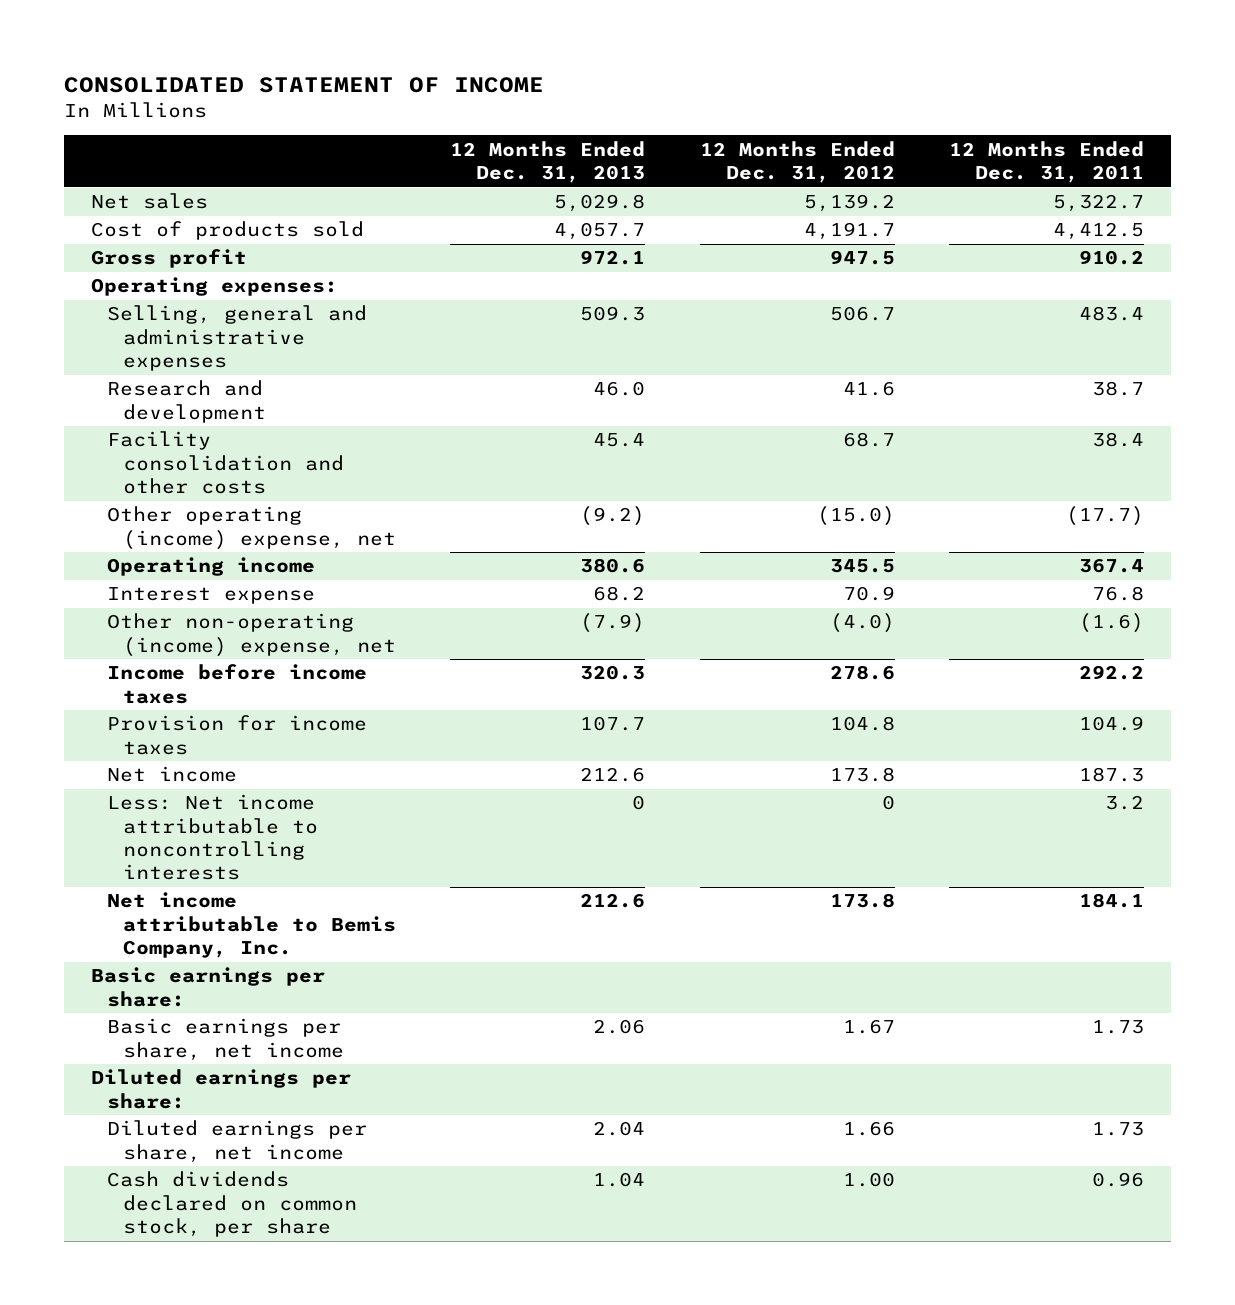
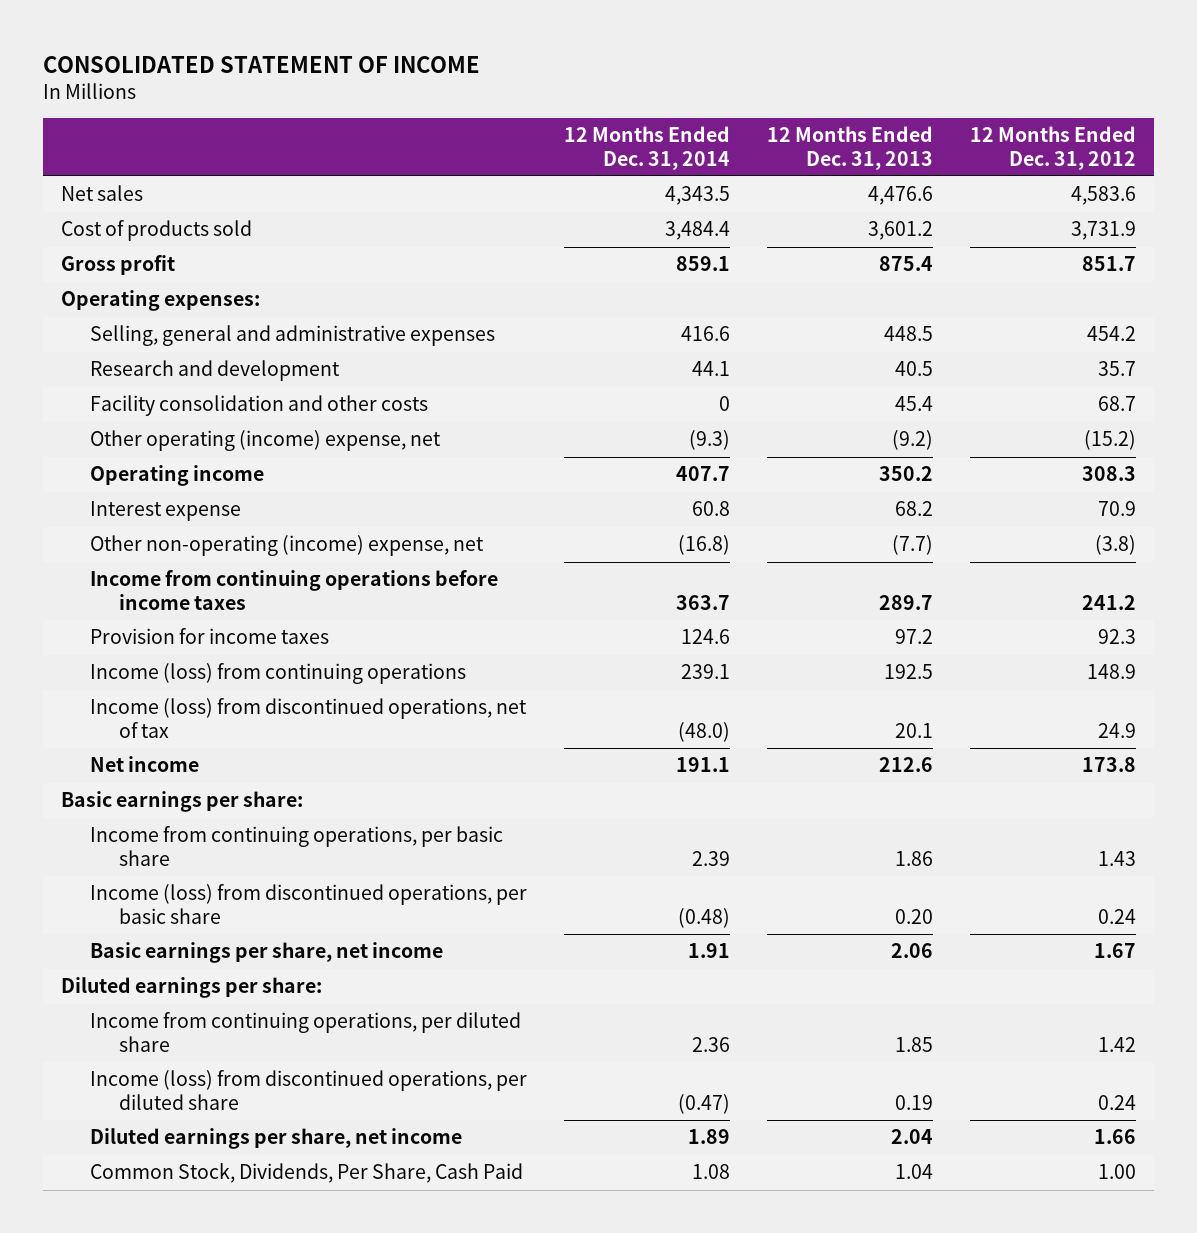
- | 12 Months Ended Dec. 31, 2013 | 12 Months Ended Dec. 31, 2012 | 12 Months Ended Dec. 31, 2011
+ | 12 Months Ended Dec. 31, 2014 | 12 Months Ended Dec. 31, 2013 | 12 Months Ended Dec. 31, 2012
- Net sales | 5,029.8 | 5,139.2 | 5,322.7
- Cost of products sold | 4,057.7 | 4,191.7 | 4,412.5
- Gross profit | 972.1 | 947.5 | 910.2
+ Net sales | 4,343.5 | 4,476.6 | 4,583.6
+ Cost of products sold | 3,484.4 | 3,601.2 | 3,731.9
+ Gross profit | 859.1 | 875.4 | 851.7
- Selling, general and administrative expenses | 509.3 | 506.7 | 483.4
- Research and development | 46.0 | 41.6 | 38.7
+ Selling, general and administrative expenses | 416.6 | 448.5 | 454.2
+ Research and development | 44.1 | 40.5 | 35.7
- Other operating (income) expense, net | (9.2) | (15.0) | (17.7)
- Operating income | 380.6 | 345.5 | 367.4
+ Other operating (income) expense, net | (9.3) | (9.2) | (15.2)
+ Operating income | 407.7 | 350.2 | 308.3
- Other non-operating (income) expense, net | (7.9) | (4.0) | (1.6)
- Income before income taxes | 320.3 | 278.6 | 292.2
- Provision for income taxes | 107.7 | 104.8 | 104.9
+ Other non-operating (income) expense, net | (16.8) | (7.7) | (3.8)
+ Income from continuing operations before income taxes | 363.7 | 289.7 | 241.2
+ Provision for income taxes | 124.6 | 97.2 | 92.3
+ Income (loss) from continuing operations | 239.1 | 192.5 | 148.9
+ Income (loss) from discontinued operations, net of tax | (48.0) | 20.1 | 24.9
- Less: Net income attributable to noncontrolling interests | 0 | 0 | 3.2
- Net income attributable to Bemis Company, Inc. | 212.6 | 173.8 | 184.1
+ Income from continuing operations, per basic share | 2.39 | 1.86 | 1.43
+ Income (loss) from discontinued operations, per basic share | (0.48) | 0.20 | 0.24
+ Income from continuing operations, per diluted share | 2.36 | 1.85 | 1.42
+ Income (loss) from discontinued operations, per diluted share | (0.47) | 0.19 | 0.24
- Cash dividends declared on common stock, per share | 1.04 | 1.00 | 0.96
+ Common Stock, Dividends, Per Share, Cash Paid | 1.08 | 1.04 | 1.00

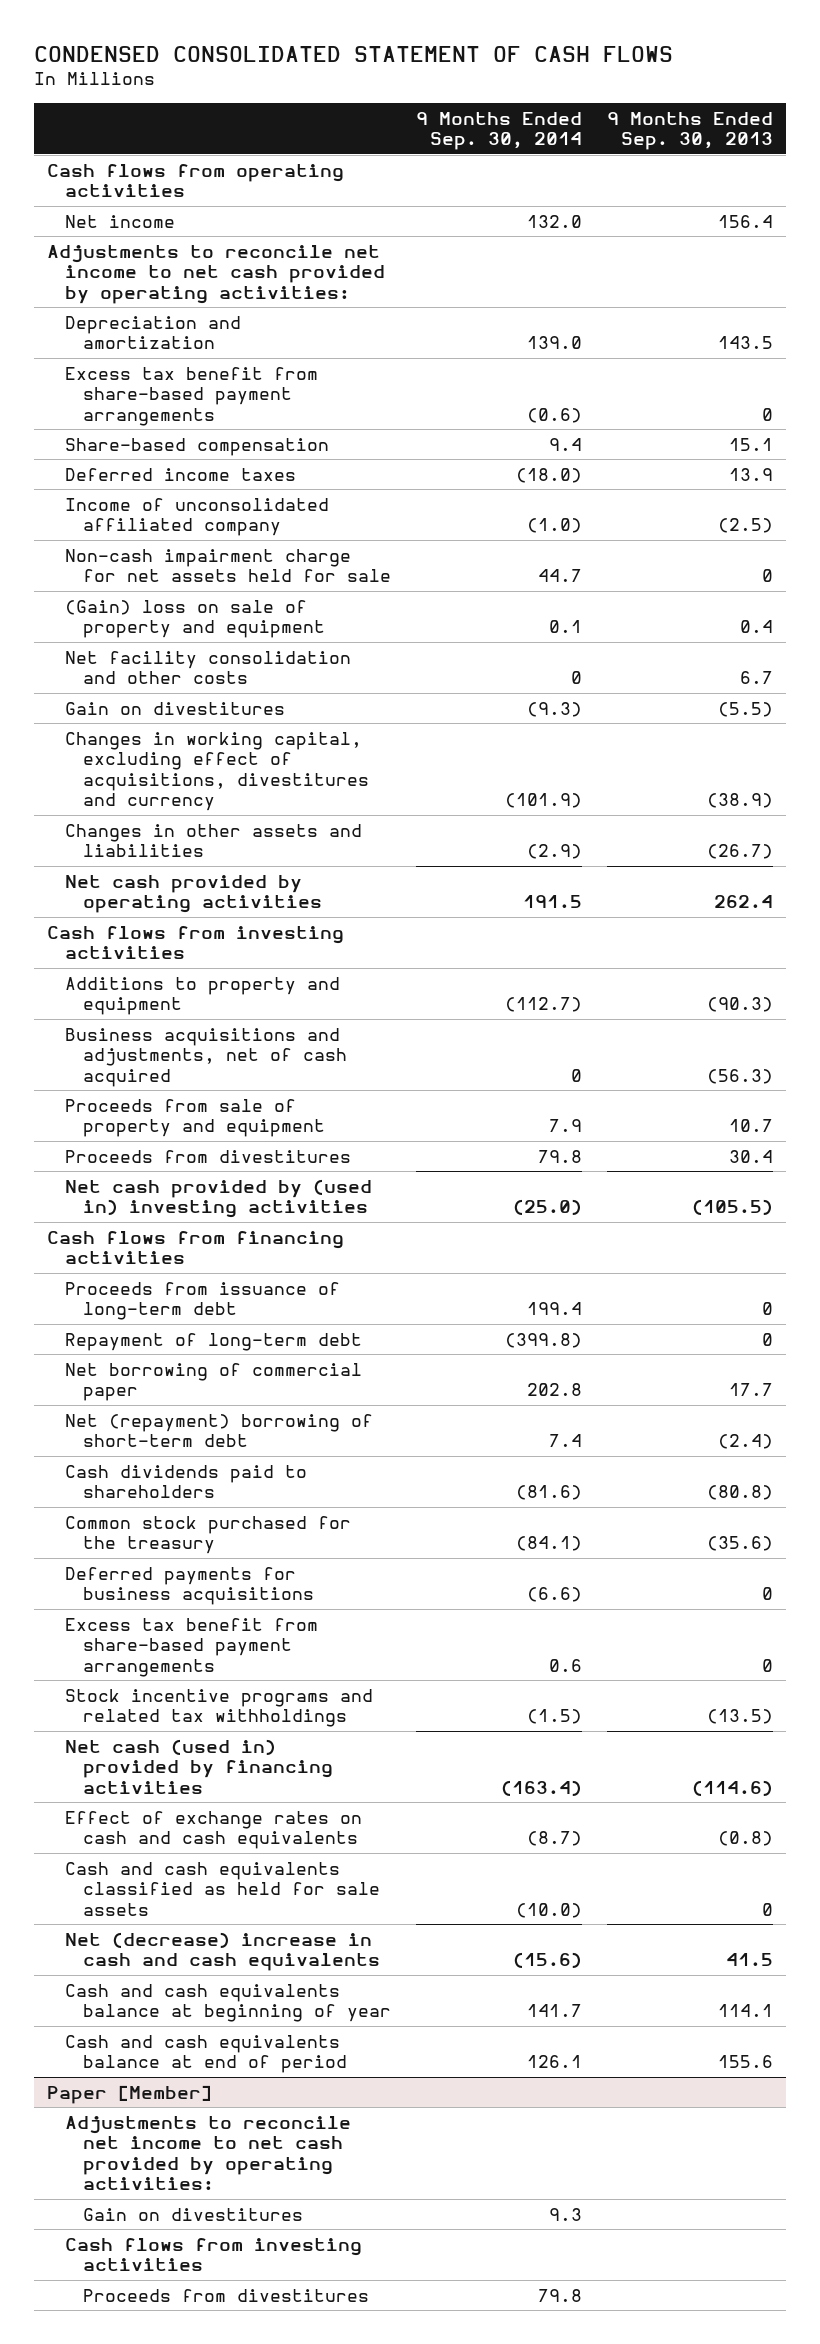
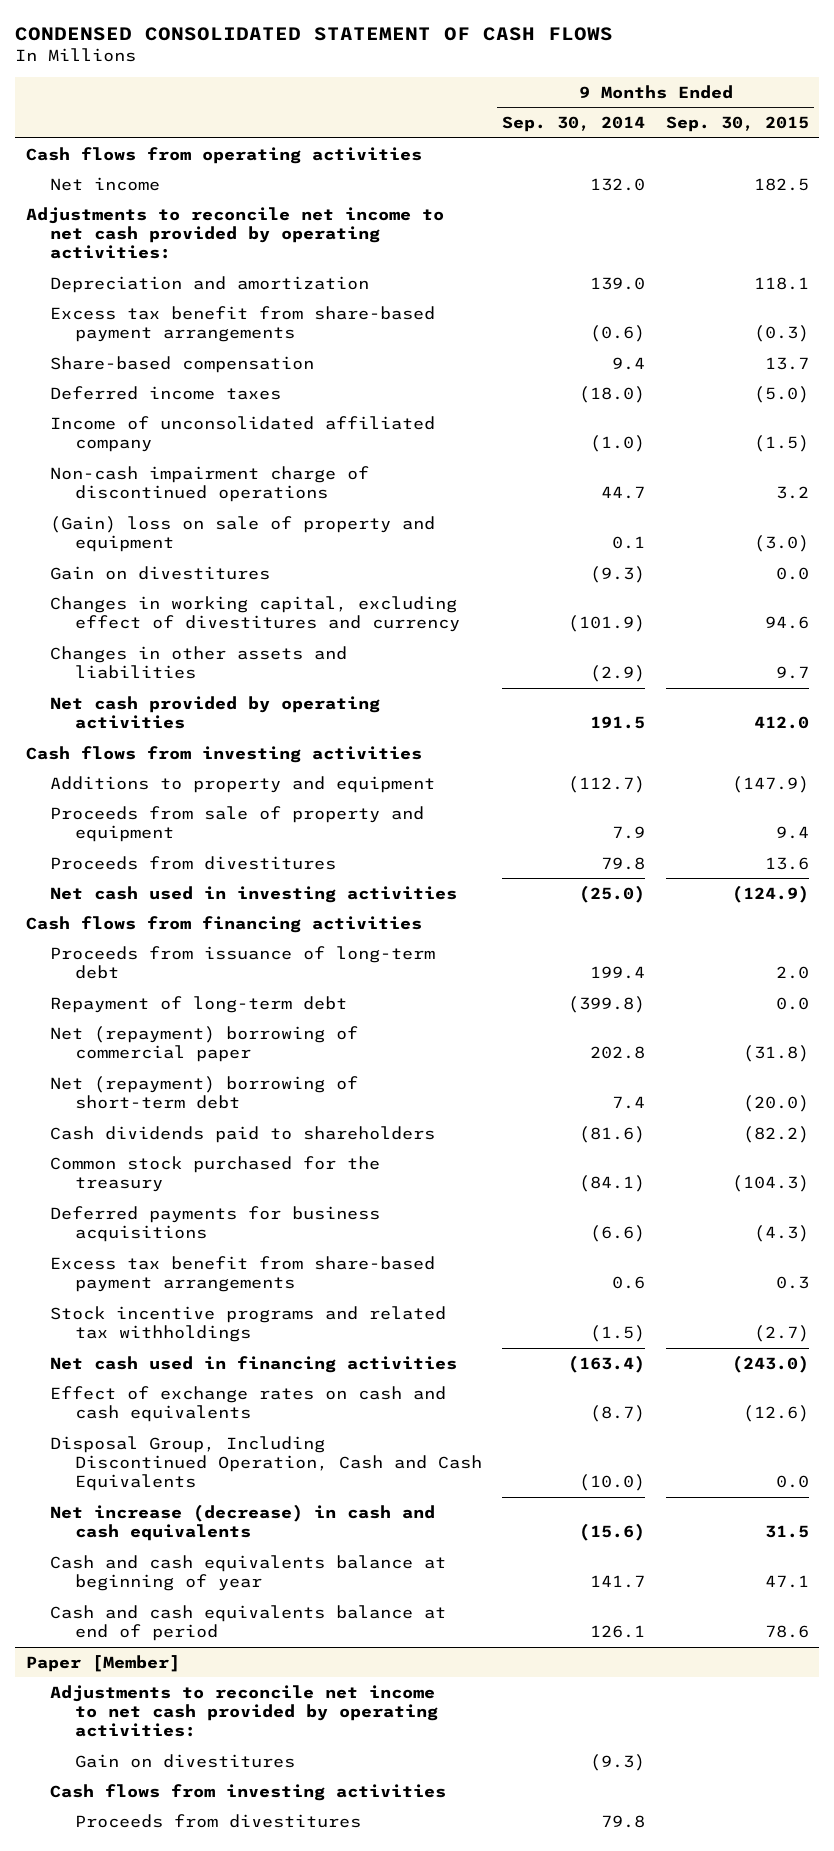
- | 9 Months Ended Sep. 30, 2014 | 9 Months Ended Sep. 30, 2013
+ | 9 Months Ended Sep. 30, 2014 | 9 Months Ended Sep. 30, 2015
- Non-cash impairment charge for net assets held for sale | 44.7 | 0
+ Non-cash impairment charge of discontinued operations | 44.7 | 3.2
- Net facility consolidation and other costs | 0 | 6.7
- Changes in working capital, excluding effect of acquisitions, divestitures and currency | (101.9) | (38.9)
+ Changes in working capital, excluding effect of divestitures and currency | (101.9) | 94.6
- Business acquisitions and adjustments, net of cash acquired | 0 | (56.3)
- Net cash provided by (used in) investing activities | (25.0) | (105.5)
+ Net cash used in investing activities | (25.0) | (124.9)
- Net borrowing of commercial paper | 202.8 | 17.7
+ Net (repayment) borrowing of commercial paper | 202.8 | (31.8)
- Net cash (used in) provided by financing activities | (163.4) | (114.6)
+ Net cash used in financing activities | (163.4) | (243.0)
- Cash and cash equivalents classified as held for sale assets | (10.0) | 0
- Net (decrease) increase in cash and cash equivalents | (15.6) | 41.5
+ Disposal Group, Including Discontinued Operation, Cash and Cash Equivalents | (10.0) | 0.0
+ Net increase (decrease) in cash and cash equivalents | (15.6) | 31.5
@ Paper [Member]
- Gain on divestitures | 9.3 |
+ Gain on divestitures | (9.3) |

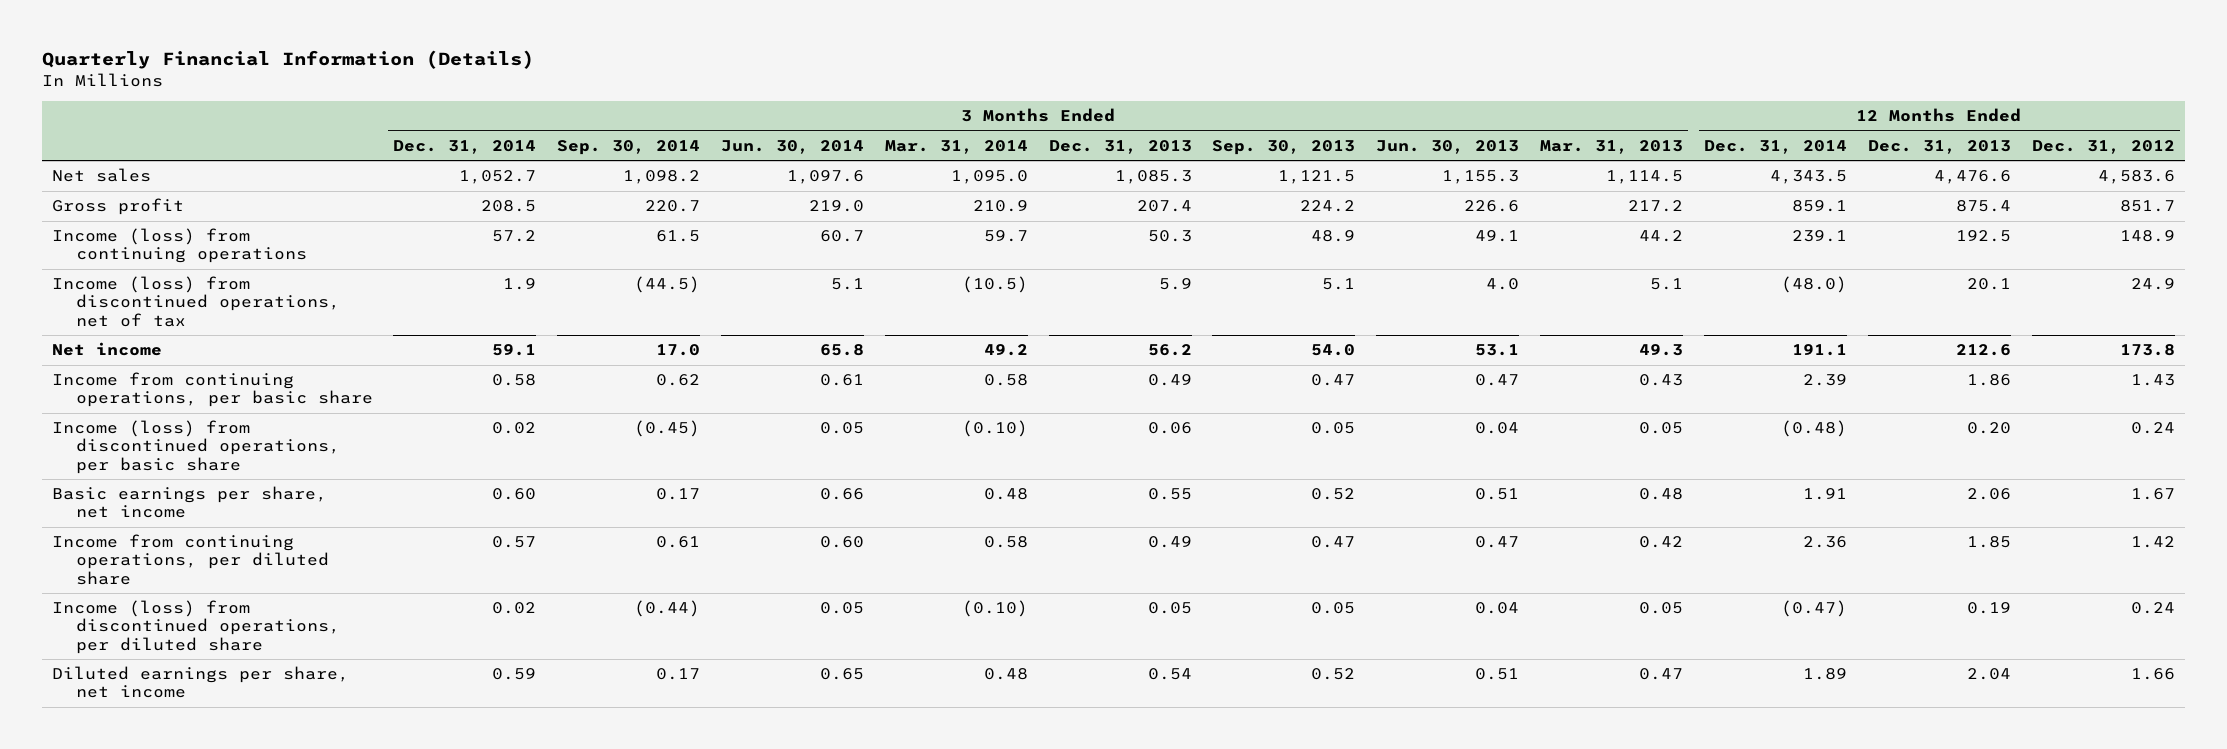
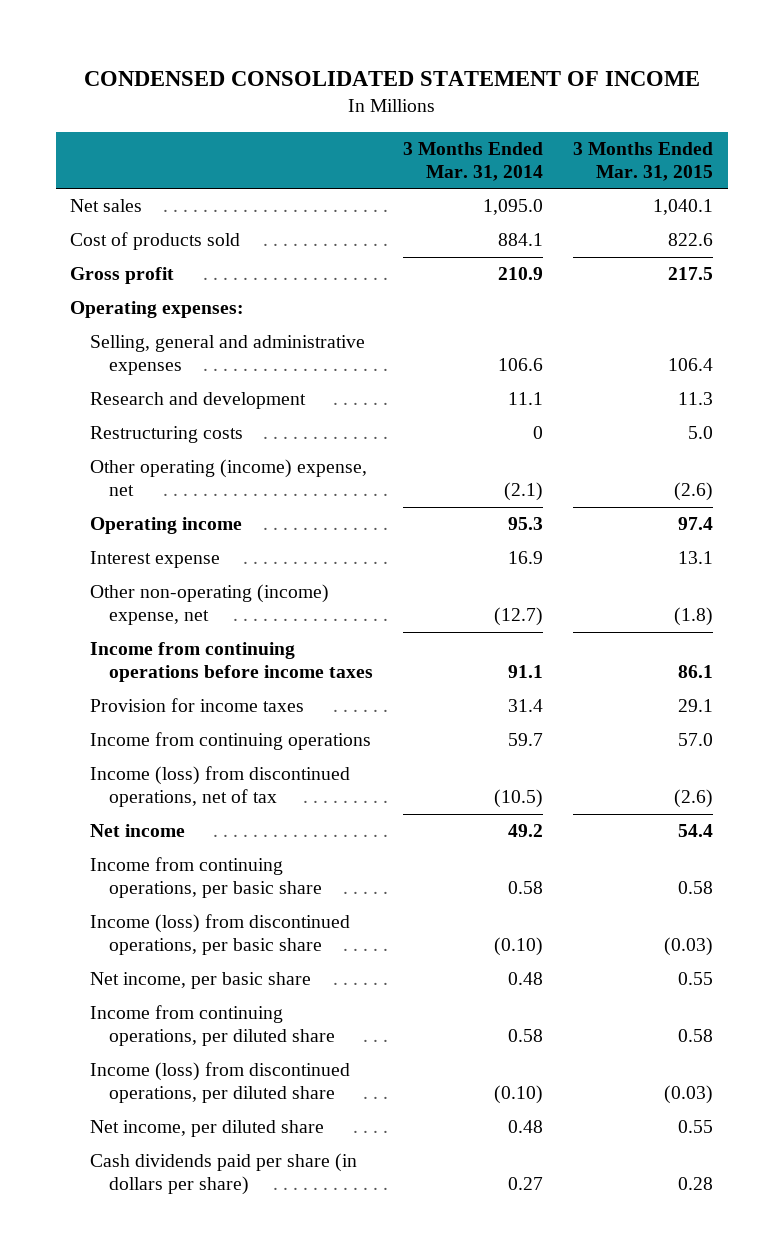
- Quarterly Financial Information (Details)
+ CONDENSED CONSOLIDATED STATEMENT OF INCOME
- | 3 Months Ended Dec. 31, 2014 | 3 Months Ended Sep. 30, 2014 | 3 Months Ended Jun. 30, 2014 | 3 Months Ended Mar. 31, 2014 | 3 Months Ended Dec. 31, 2013 | 3 Months Ended Sep. 30, 2013 | 3 Months Ended Jun. 30, 2013 | 3 Months Ended Mar. 31, 2013 | 12 Months Ended Dec. 31, 2014 | 12 Months Ended Dec. 31, 2013 | 12 Months Ended Dec. 31, 2012
+ | 3 Months Ended Mar. 31, 2014 | 3 Months Ended Mar. 31, 2015
+ Cost of products sold | 884.1 | 822.6
- Income (loss) from continuing operations | 57.2 | 61.5 | 60.7 | 59.7 | 50.3 | 48.9 | 49.1 | 44.2 | 239.1 | 192.5 | 148.9
+ Operating expenses:
+ Selling, general and administrative expenses | 106.6 | 106.4
+ Research and development | 11.1 | 11.3
+ Restructuring costs | 0 | 5.0
+ Other operating (income) expense, net | (2.1) | (2.6)
+ Operating income | 95.3 | 97.4
+ Interest expense | 16.9 | 13.1
+ Other non-operating (income) expense, net | (12.7) | (1.8)
+ Income from continuing operations before income taxes | 91.1 | 86.1
+ Provision for income taxes | 31.4 | 29.1
+ Income from continuing operations | 59.7 | 57.0
- Basic earnings per share, net income | 0.60 | 0.17 | 0.66 | 0.48 | 0.55 | 0.52 | 0.51 | 0.48 | 1.91 | 2.06 | 1.67
+ Net income, per basic share | 0.48 | 0.55
- Diluted earnings per share, net income | 0.59 | 0.17 | 0.65 | 0.48 | 0.54 | 0.52 | 0.51 | 0.47 | 1.89 | 2.04 | 1.66
+ Net income, per diluted share | 0.48 | 0.55
+ Cash dividends paid per share (in dollars per share) | 0.27 | 0.28

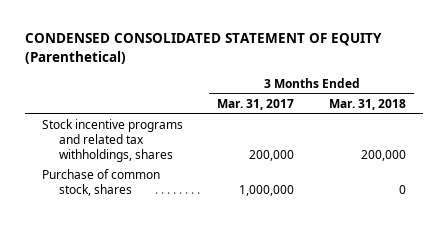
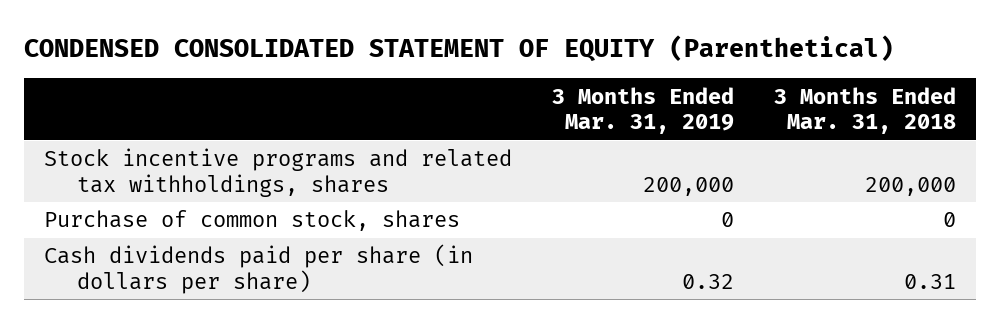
- | 3 Months Ended Mar. 31, 2017 | 3 Months Ended Mar. 31, 2018
+ | 3 Months Ended Mar. 31, 2019 | 3 Months Ended Mar. 31, 2018
+ Cash dividends paid per share (in dollars per share) | 0.32 | 0.31

